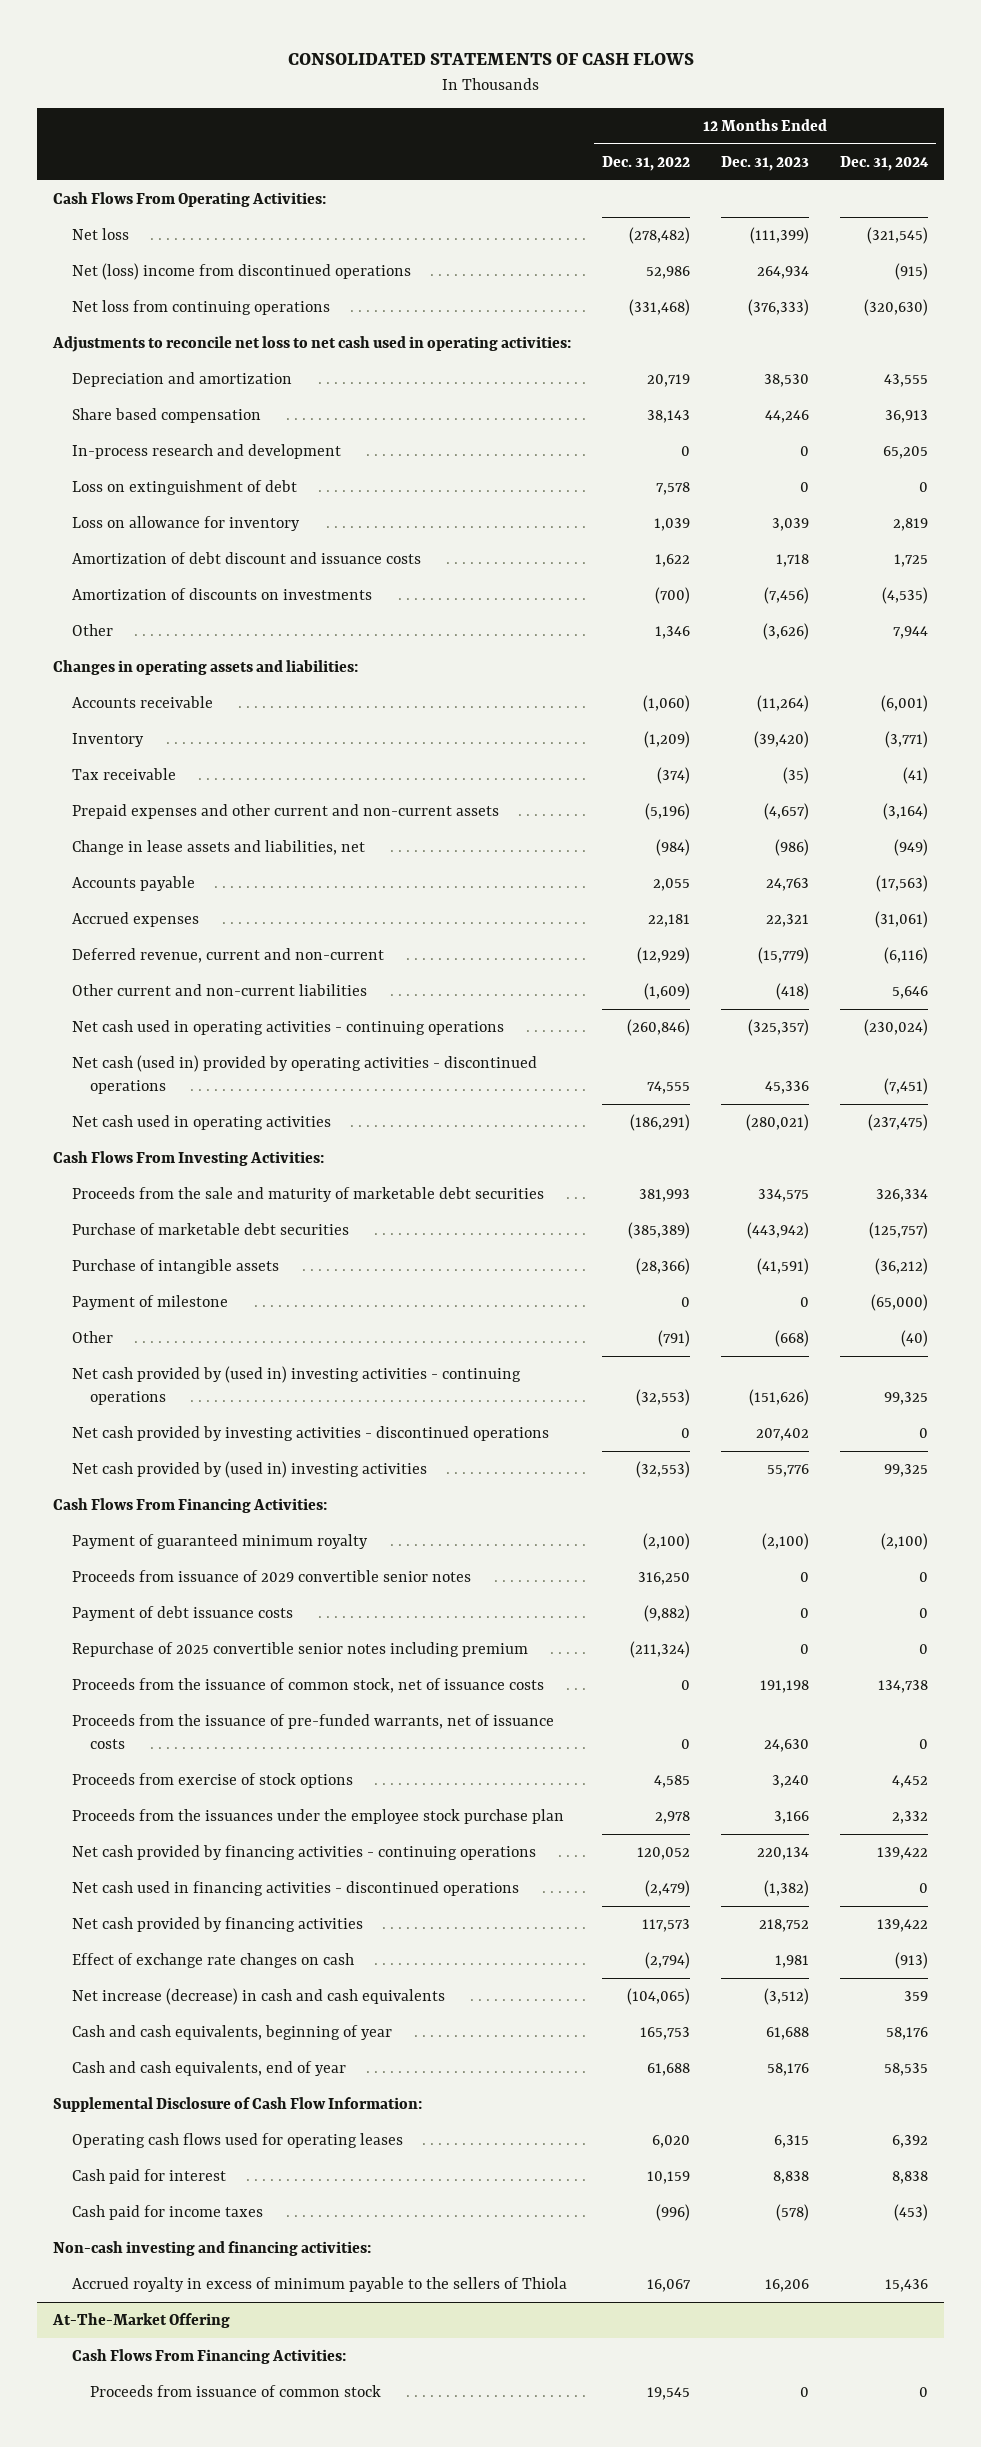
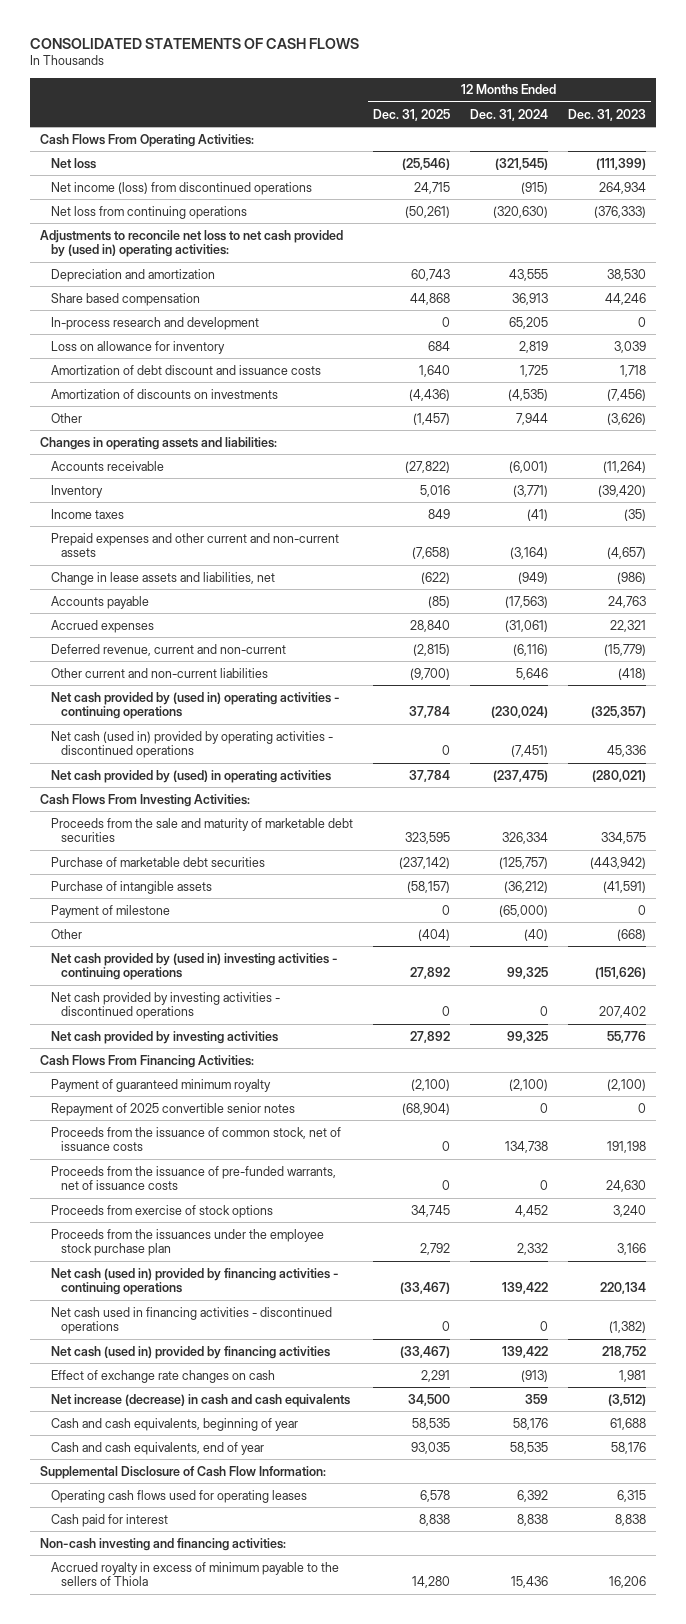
- | 12 Months Ended Dec. 31, 2022 | 12 Months Ended Dec. 31, 2023 | 12 Months Ended Dec. 31, 2024
+ | 12 Months Ended Dec. 31, 2025 | 12 Months Ended Dec. 31, 2024 | 12 Months Ended Dec. 31, 2023
- Net (loss) income from discontinued operations | 52,986 | 264,934 | (915)
+ Net income (loss) from discontinued operations | 24,715 | (915) | 264,934
- Adjustments to reconcile net loss to net cash used in operating activities:
+ Adjustments to reconcile net loss to net cash provided by (used in) operating activities:
- Loss on extinguishment of debt | 7,578 | 0 | 0
- Tax receivable | (374) | (35) | (41)
+ Income taxes | 849 | (41) | (35)
- Net cash used in operating activities - continuing operations | (260,846) | (325,357) | (230,024)
+ Net cash provided by (used in) operating activities - continuing operations | 37,784 | (230,024) | (325,357)
- Net cash used in operating activities | (186,291) | (280,021) | (237,475)
+ Net cash provided by (used) in operating activities | 37,784 | (237,475) | (280,021)
- Net cash provided by (used in) investing activities | (32,553) | 55,776 | 99,325
+ Net cash provided by investing activities | 27,892 | 99,325 | 55,776
- Proceeds from issuance of 2029 convertible senior notes | 316,250 | 0 | 0
- Payment of debt issuance costs | (9,882) | 0 | 0
- Repurchase of 2025 convertible senior notes including premium | (211,324) | 0 | 0
+ Repayment of 2025 convertible senior notes | (68,904) | 0 | 0
- Net cash provided by financing activities - continuing operations | 120,052 | 220,134 | 139,422
+ Net cash (used in) provided by financing activities - continuing operations | (33,467) | 139,422 | 220,134
- Net cash provided by financing activities | 117,573 | 218,752 | 139,422
+ Net cash (used in) provided by financing activities | (33,467) | 139,422 | 218,752
- Cash paid for income taxes | (996) | (578) | (453)
- At-The-Market Offering
- Cash Flows From Financing Activities:
- Proceeds from issuance of common stock | 19,545 | 0 | 0

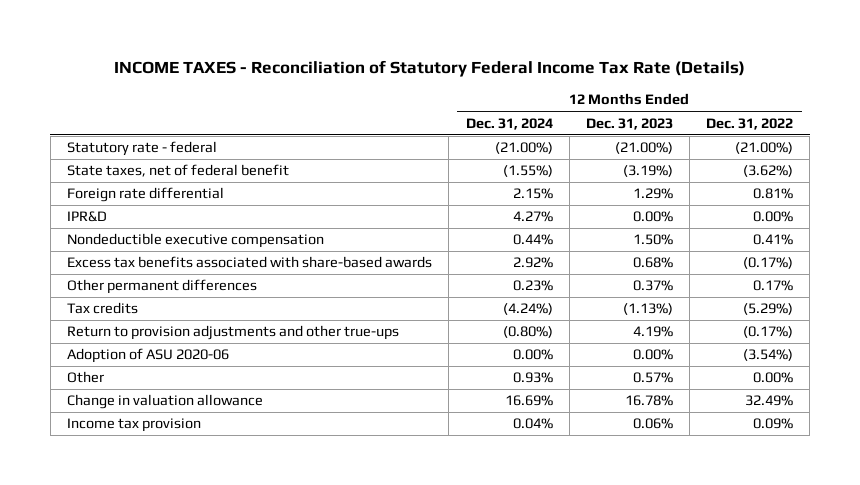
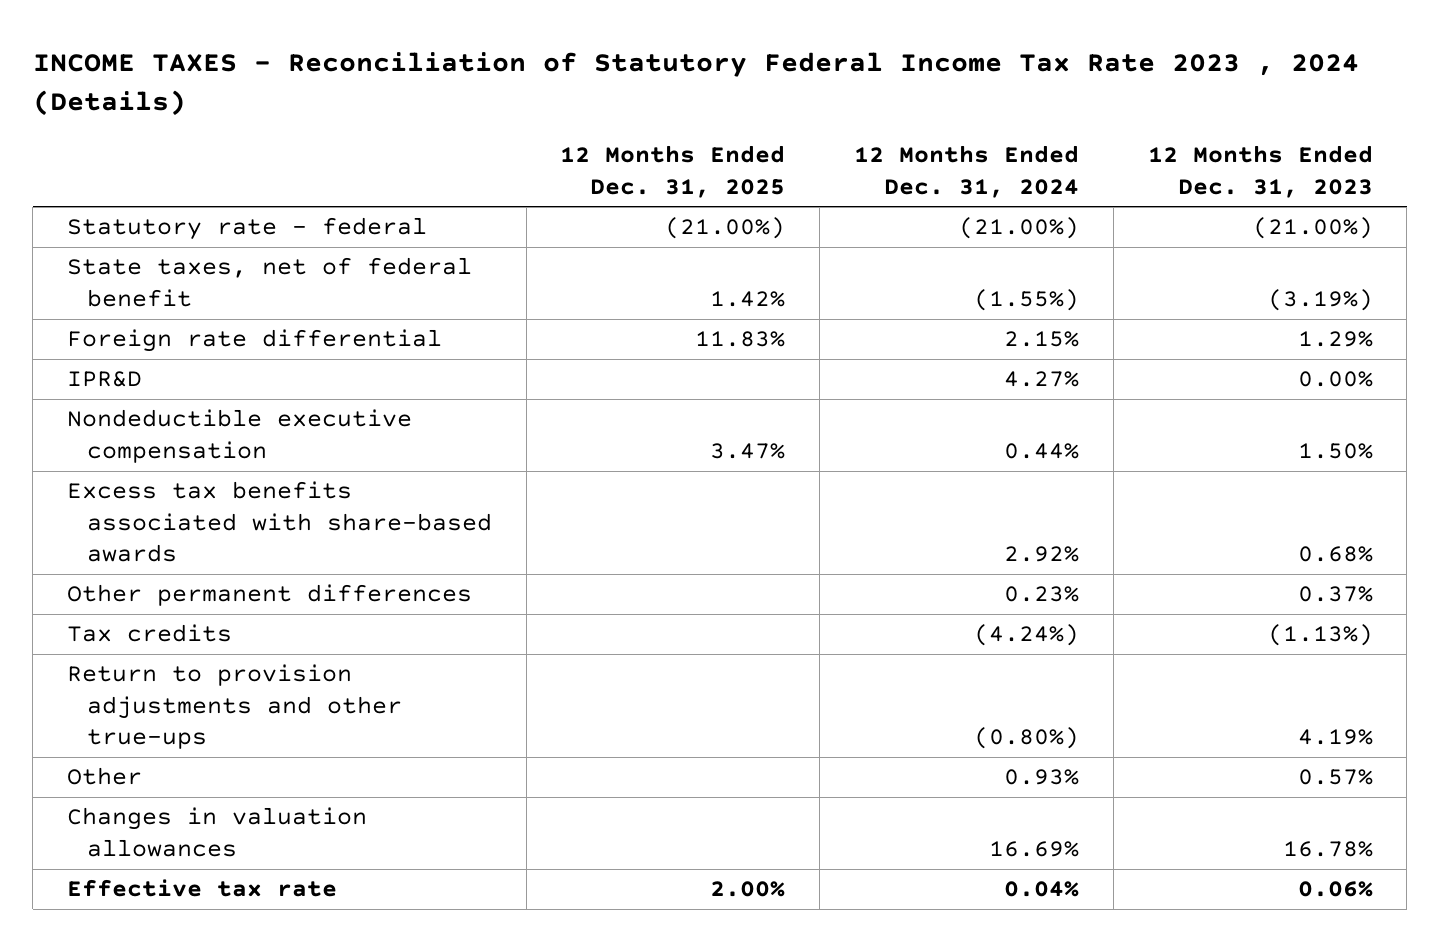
- INCOME TAXES - Reconciliation of Statutory Federal Income Tax Rate (Details)
+ INCOME TAXES - Reconciliation of Statutory Federal Income Tax Rate 2023 , 2024 (Details)
- | 12 Months Ended Dec. 31, 2024 | 12 Months Ended Dec. 31, 2023 | 12 Months Ended Dec. 31, 2022
+ | 12 Months Ended Dec. 31, 2025 | 12 Months Ended Dec. 31, 2024 | 12 Months Ended Dec. 31, 2023
- Adoption of ASU 2020-06 | 0.00% | 0.00% | (3.54%)
- Change in valuation allowance | 16.69% | 16.78% | 32.49%
- Income tax provision | 0.04% | 0.06% | 0.09%
+ Changes in valuation allowances | | 16.69% | 16.78%
+ Effective tax rate | 2.00% | 0.04% | 0.06%

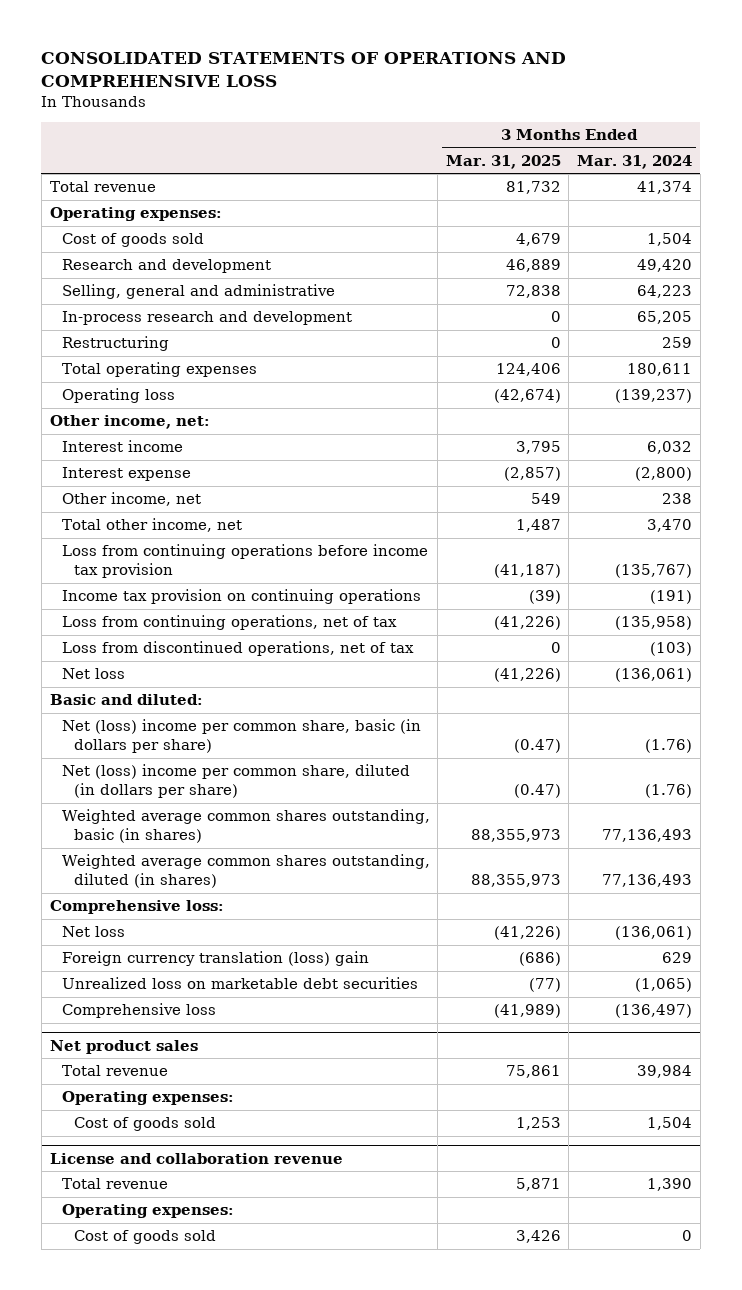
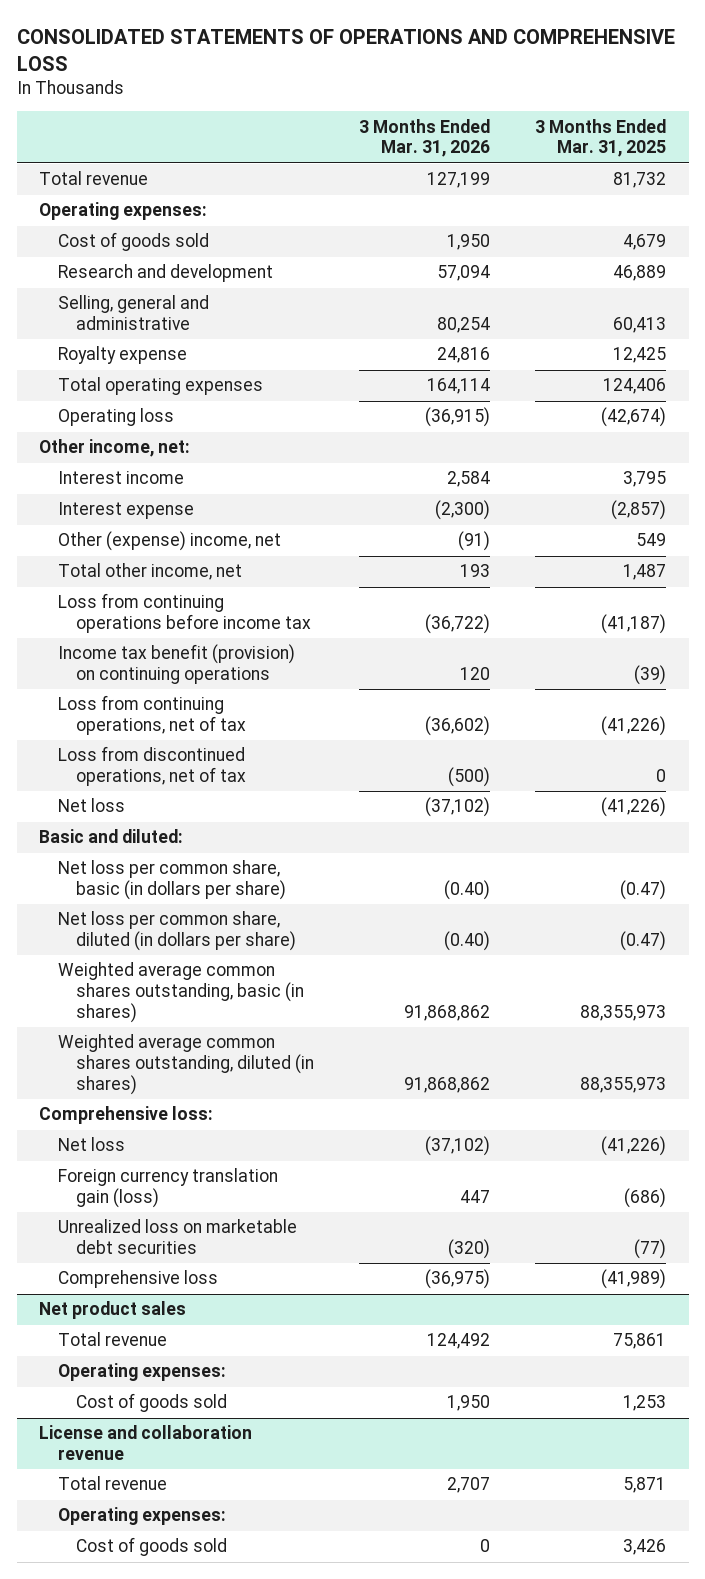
- | 3 Months Ended Mar. 31, 2025 | 3 Months Ended Mar. 31, 2024
+ | 3 Months Ended Mar. 31, 2026 | 3 Months Ended Mar. 31, 2025
- Selling, general and administrative | 72,838 | 64,223
- In-process research and development | 0 | 65,205
- Restructuring | 0 | 259
+ Selling, general and administrative | 80,254 | 60,413
+ Royalty expense | 24,816 | 12,425
- Other income, net | 549 | 238
+ Other (expense) income, net | (91) | 549
- Loss from continuing operations before income tax provision | (41,187) | (135,767)
- Income tax provision on continuing operations | (39) | (191)
+ Loss from continuing operations before income tax | (36,722) | (41,187)
+ Income tax benefit (provision) on continuing operations | 120 | (39)
- Net (loss) income per common share, basic (in dollars per share) | (0.47) | (1.76)
- Net (loss) income per common share, diluted (in dollars per share) | (0.47) | (1.76)
+ Net loss per common share, basic (in dollars per share) | (0.40) | (0.47)
+ Net loss per common share, diluted (in dollars per share) | (0.40) | (0.47)
- Foreign currency translation (loss) gain | (686) | 629
+ Foreign currency translation gain (loss) | 447 | (686)

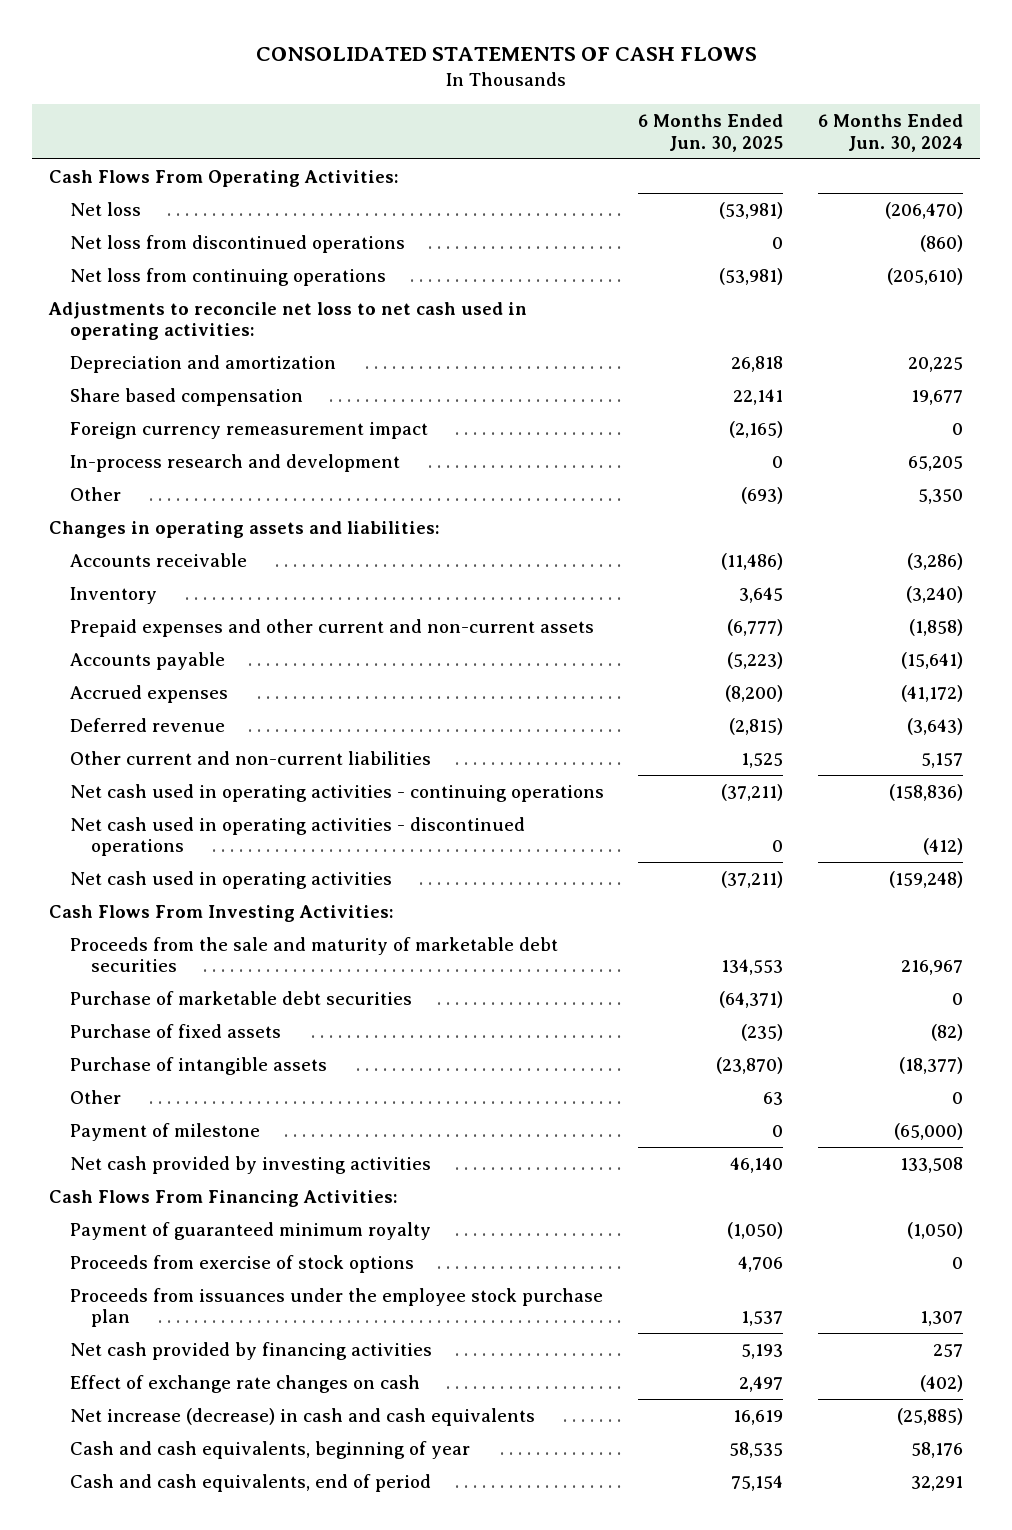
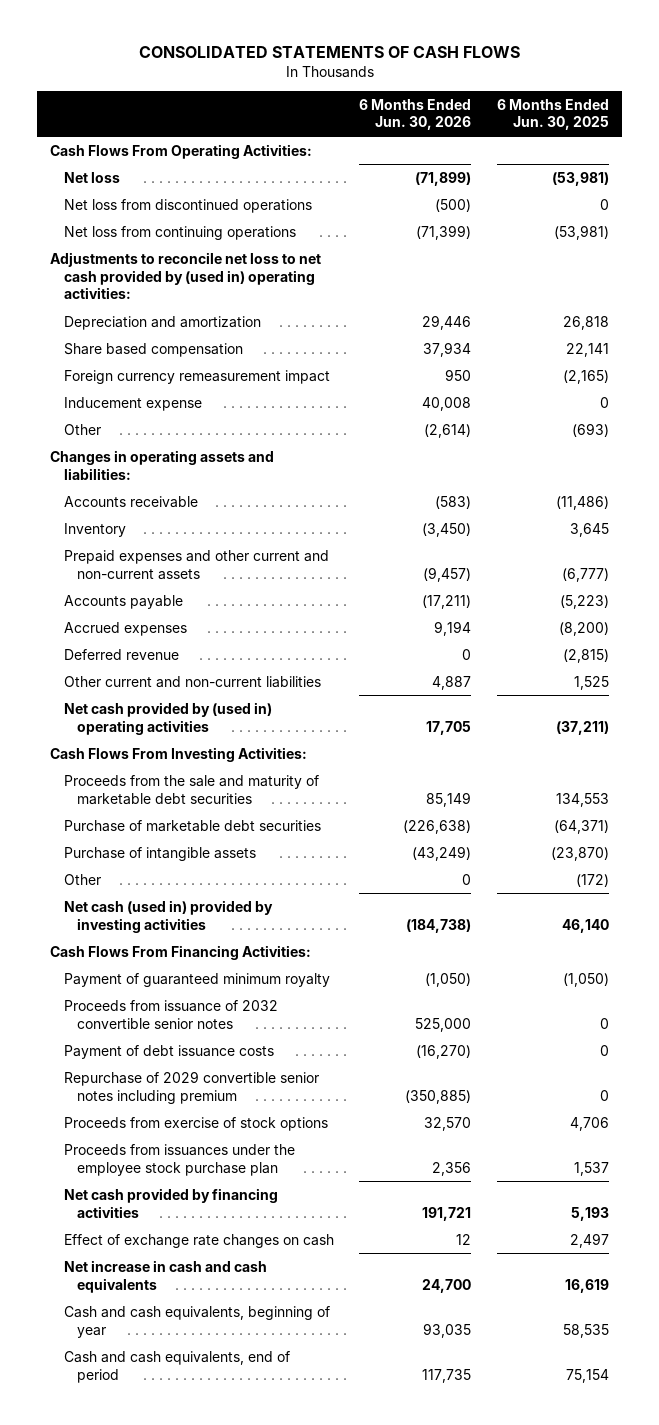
- | 6 Months Ended Jun. 30, 2025 | 6 Months Ended Jun. 30, 2024
+ | 6 Months Ended Jun. 30, 2026 | 6 Months Ended Jun. 30, 2025
- Adjustments to reconcile net loss to net cash used in operating activities:
+ Adjustments to reconcile net loss to net cash provided by (used in) operating activities:
- In-process research and development | 0 | 65,205
+ Inducement expense | 40,008 | 0
- Net cash used in operating activities - continuing operations | (37,211) | (158,836)
- Net cash used in operating activities - discontinued operations | 0 | (412)
- Net cash used in operating activities | (37,211) | (159,248)
+ Net cash provided by (used in) operating activities | 17,705 | (37,211)
- Purchase of fixed assets | (235) | (82)
- Other | 63 | 0
- Payment of milestone | 0 | (65,000)
- Net cash provided by investing activities | 46,140 | 133,508
+ Other | 0 | (172)
+ Net cash (used in) provided by investing activities | (184,738) | 46,140
+ Proceeds from issuance of 2032 convertible senior notes | 525,000 | 0
+ Payment of debt issuance costs | (16,270) | 0
+ Repurchase of 2029 convertible senior notes including premium | (350,885) | 0
- Net increase (decrease) in cash and cash equivalents | 16,619 | (25,885)
+ Net increase in cash and cash equivalents | 24,700 | 16,619

